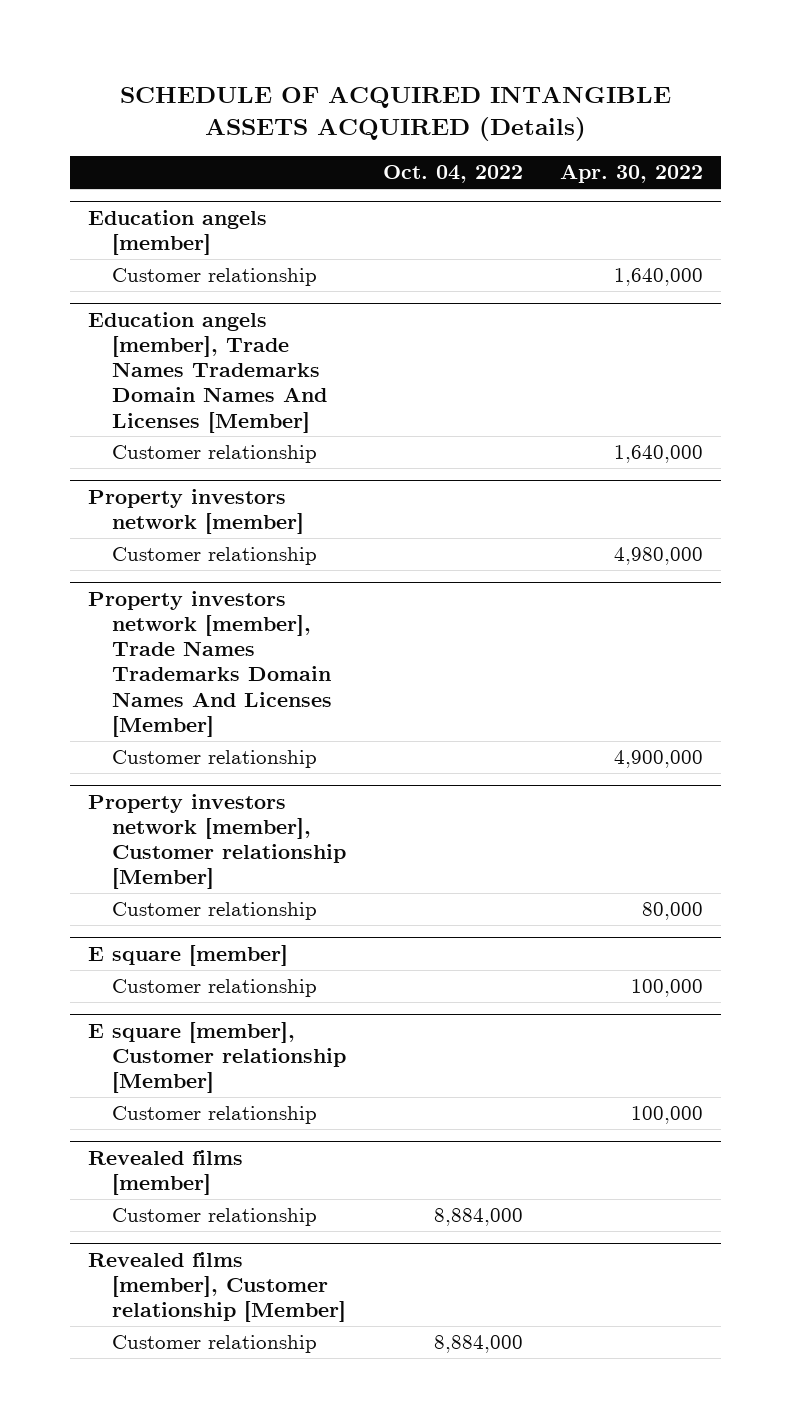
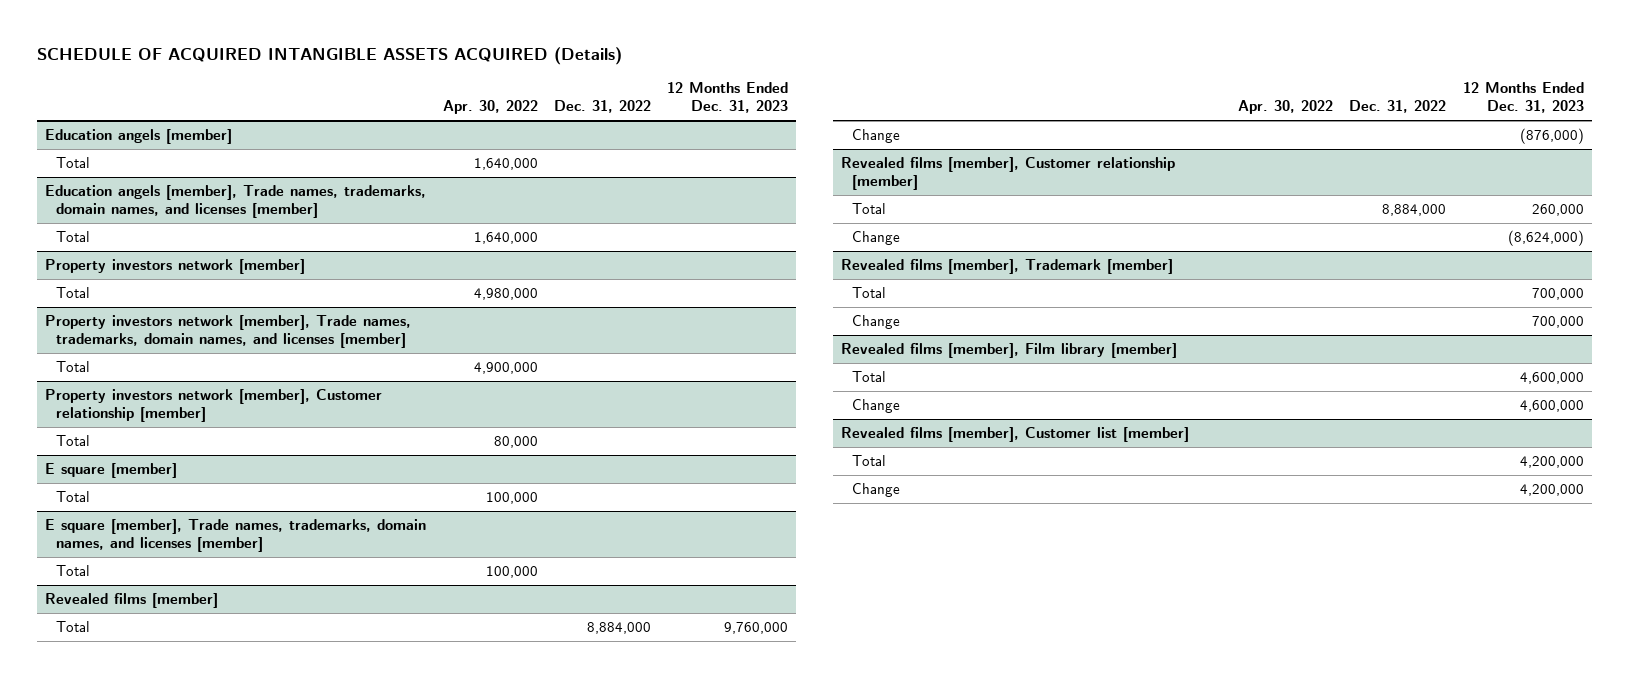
- | Oct. 04, 2022 | Apr. 30, 2022
+ | Apr. 30, 2022 | Dec. 31, 2022 | 12 Months Ended Dec. 31, 2023
@ Education angels [member]
- Customer relationship | | 1,640,000
- Education angels [member], Trade Names Trademarks Domain Names And Licenses [Member]
- Customer relationship | | 1,640,000
@ Education angels [member]
+ Total | 1,640,000 | |
+ Education angels [member], Trade names, trademarks, domain names, and licenses [member]
+ Total | 1,640,000 | |
@ Property investors network [member]
- Customer relationship | | 4,980,000
- Property investors network [member], Trade Names Trademarks Domain Names And Licenses [Member]
- Customer relationship | | 4,900,000
- Property investors network [member], Customer relationship [Member]
- Customer relationship | | 80,000
@ Property investors network [member]
+ Total | 4,980,000 | |
+ Property investors network [member], Trade names, trademarks, domain names, and licenses [member]
+ Total | 4,900,000 | |
+ Property investors network [member], Customer relationship [member]
+ Total | 80,000 | |
@ E square [member]
- Customer relationship | | 100,000
- E square [member], Customer relationship [Member]
- Customer relationship | | 100,000
@ E square [member]
+ Total | 100,000 | |
+ E square [member], Trade names, trademarks, domain names, and licenses [member]
+ Total | 100,000 | |
@ Revealed films [member]
- Customer relationship | 8,884,000 |
- Revealed films [member], Customer relationship [Member]
- Customer relationship | 8,884,000 |
@ Revealed films [member]
+ Total | | 8,884,000 | 9,760,000
+ Change | | | (876,000)
+ Revealed films [member], Customer relationship [member]
+ Total | | 8,884,000 | 260,000
+ Change | | | (8,624,000)
+ Revealed films [member], Trademark [member]
+ Total | | | 700,000
+ Change | | | 700,000
+ Revealed films [member], Film library [member]
+ Total | | | 4,600,000
+ Change | | | 4,600,000
+ Revealed films [member], Customer list [member]
+ Total | | | 4,200,000
+ Change | | | 4,200,000

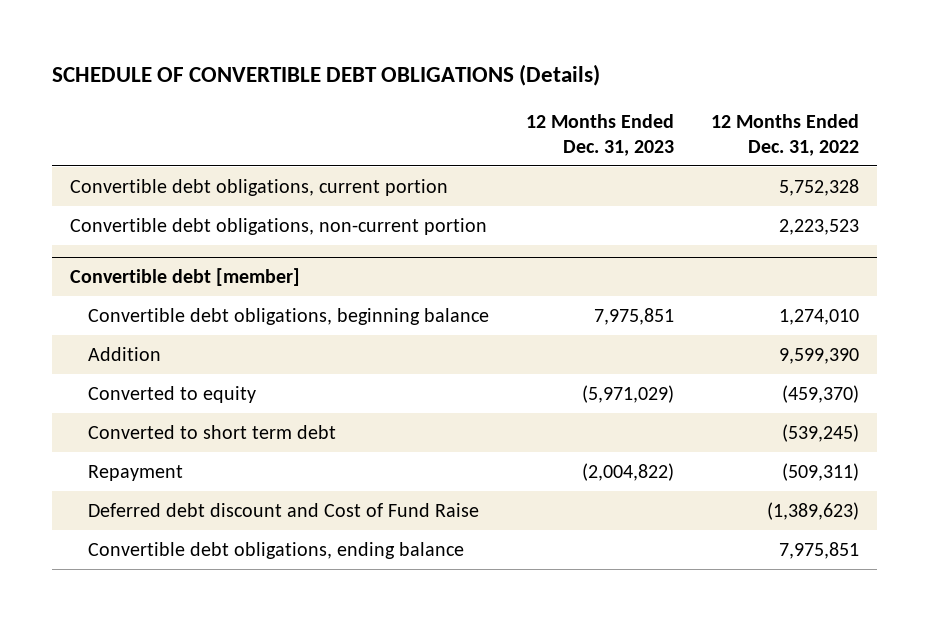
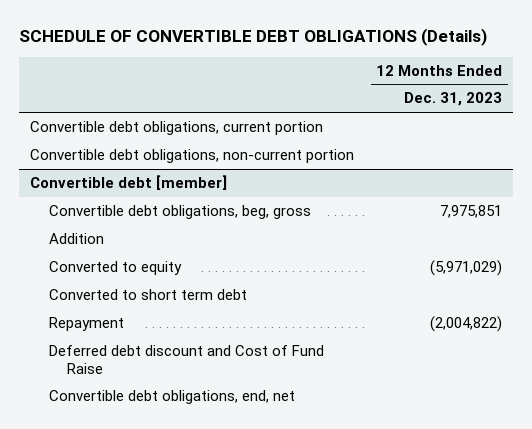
- | 12 Months Ended Dec. 31, 2023 | 12 Months Ended Dec. 31, 2022
+ | 12 Months Ended Dec. 31, 2023
@ Convertible debt [member]
- Convertible debt obligations, beginning balance | 7,975,851 | 1,274,010
+ Convertible debt obligations, beg, gross | 7,975,851
- Convertible debt obligations, ending balance | | 7,975,851
+ Convertible debt obligations, end, net

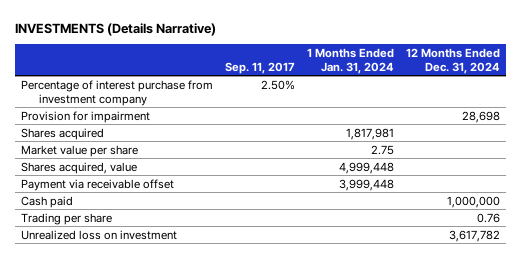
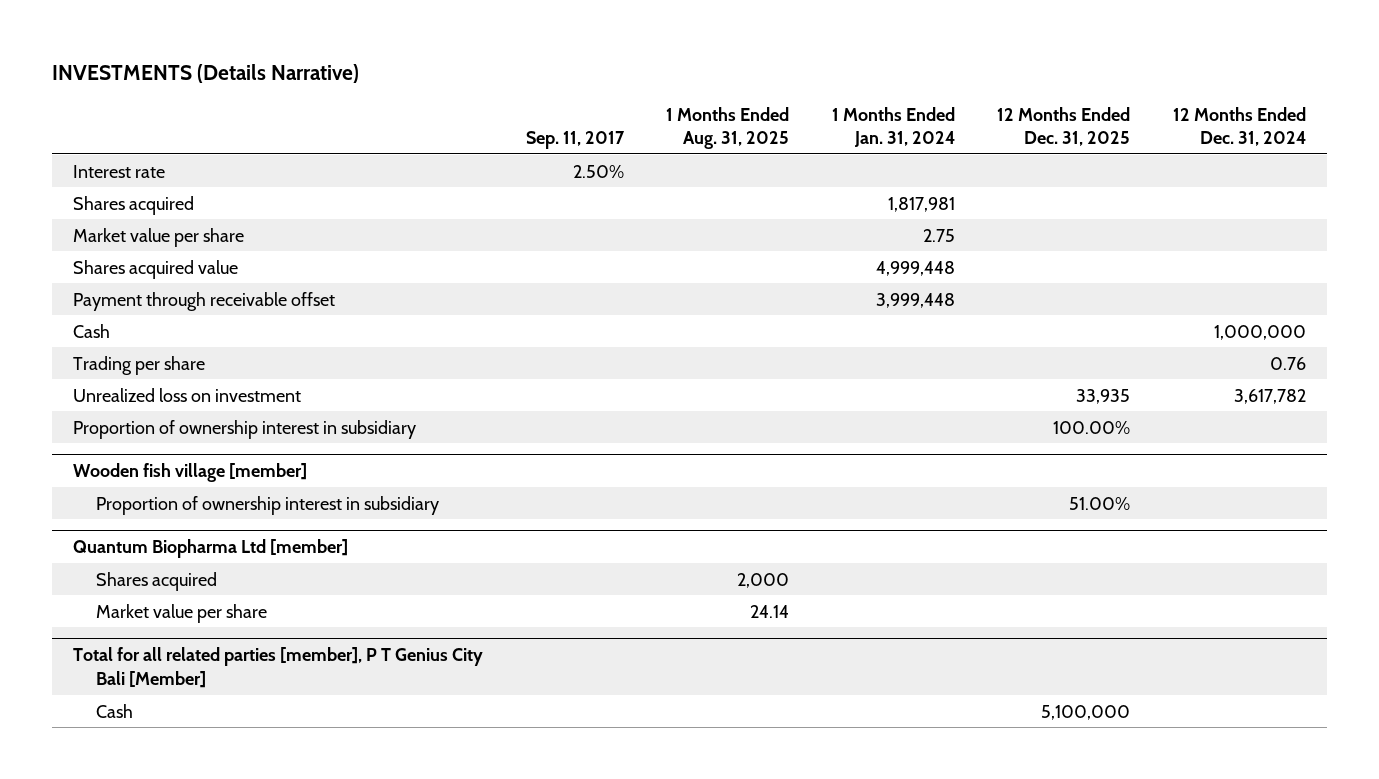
- | Sep. 11, 2017 | 1 Months Ended Jan. 31, 2024 | 12 Months Ended Dec. 31, 2024
+ | Sep. 11, 2017 | 1 Months Ended Aug. 31, 2025 | 1 Months Ended Jan. 31, 2024 | 12 Months Ended Dec. 31, 2025 | 12 Months Ended Dec. 31, 2024
- Percentage of interest purchase from investment company | 2.50% | |
- Provision for impairment | | | 28,698
+ Interest rate | 2.50% | | | |
- Shares acquired, value | | 4,999,448 |
- Payment via receivable offset | | 3,999,448 |
- Cash paid | | | 1,000,000
+ Shares acquired value | | | 4,999,448 | |
+ Payment through receivable offset | | | 3,999,448 | |
+ Cash | | | | | 1,000,000
+ Proportion of ownership interest in subsidiary | | | | 100.00% |
+ Wooden fish village [member]
+ Proportion of ownership interest in subsidiary | | | | 51.00% |
+ Quantum Biopharma Ltd [member]
+ Shares acquired | | 2,000 | | |
+ Market value per share | | 24.14 | | |
+ Total for all related parties [member], P T Genius City Bali [Member]
+ Cash | | | | 5,100,000 |

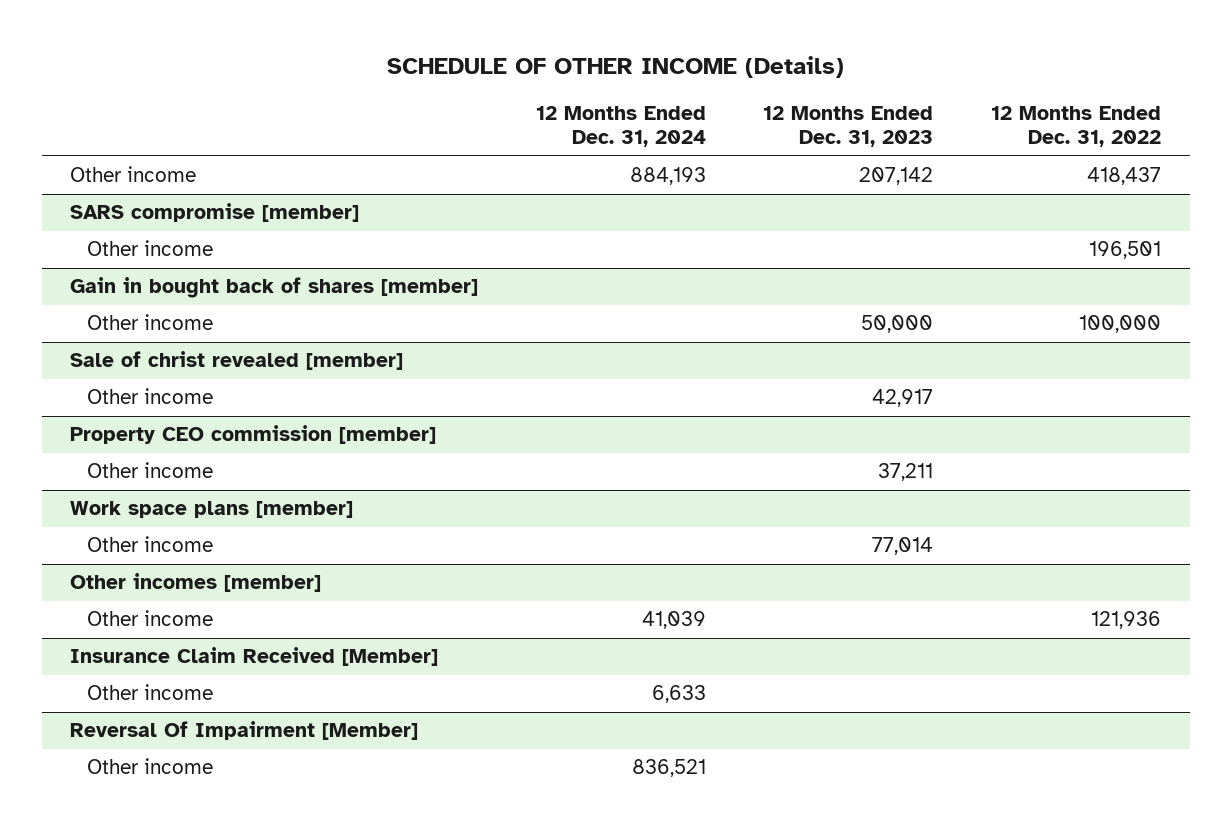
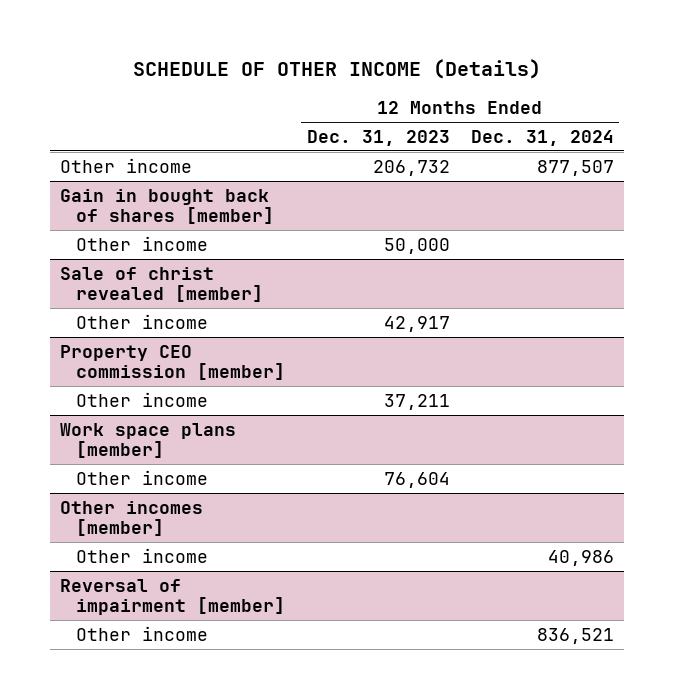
- | 12 Months Ended Dec. 31, 2024 | 12 Months Ended Dec. 31, 2023 | 12 Months Ended Dec. 31, 2022
+ | 12 Months Ended Dec. 31, 2023 | 12 Months Ended Dec. 31, 2024
- Other income | 884,193 | 207,142 | 418,437
- SARS compromise [member]
- Other income | | | 196,501
+ Other income | 206,732 | 877,507
@ Work space plans [member]
- Other income | | 77,014 |
+ Other income | 76,604 |
@ Other incomes [member]
- Other income | 41,039 | | 121,936
- Insurance Claim Received [Member]
- Other income | 6,633 | |
- Reversal Of Impairment [Member]
@ Other incomes [member]
+ Other income | | 40,986
+ Reversal of impairment [member]

